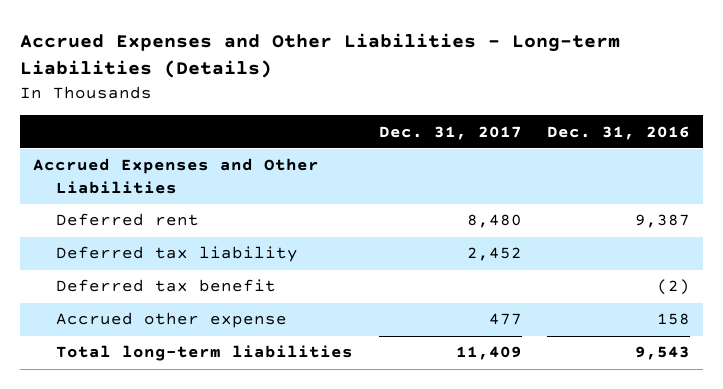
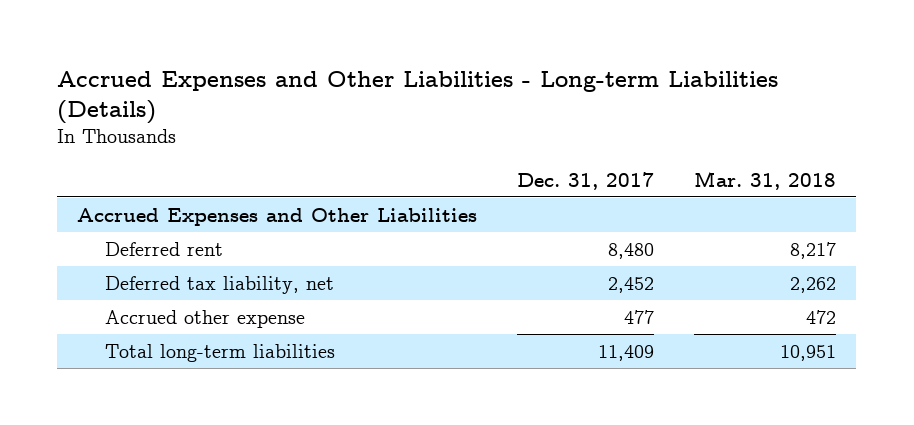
- | Dec. 31, 2017 | Dec. 31, 2016
+ | Dec. 31, 2017 | Mar. 31, 2018
- Deferred tax liability | 2,452 |
- Deferred tax benefit | | (2)
+ Deferred tax liability, net | 2,452 | 2,262

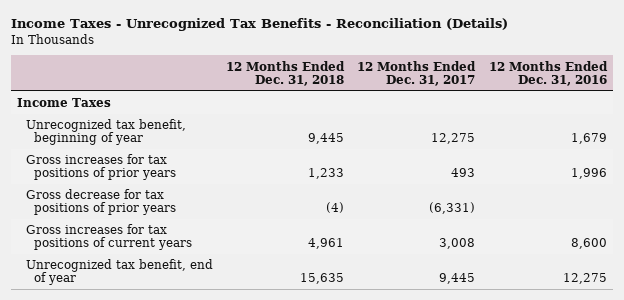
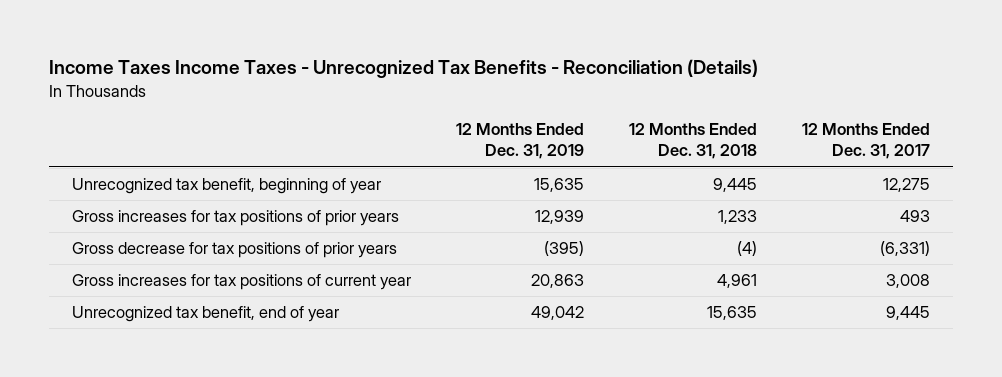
- Income Taxes - Unrecognized Tax Benefits - Reconciliation (Details)
+ Income Taxes Income Taxes - Unrecognized Tax Benefits - Reconciliation (Details)
- | 12 Months Ended Dec. 31, 2018 | 12 Months Ended Dec. 31, 2017 | 12 Months Ended Dec. 31, 2016
+ | 12 Months Ended Dec. 31, 2019 | 12 Months Ended Dec. 31, 2018 | 12 Months Ended Dec. 31, 2017
- Income Taxes
- Gross increases for tax positions of current years | 4,961 | 3,008 | 8,600
+ Gross increases for tax positions of current year | 20,863 | 4,961 | 3,008

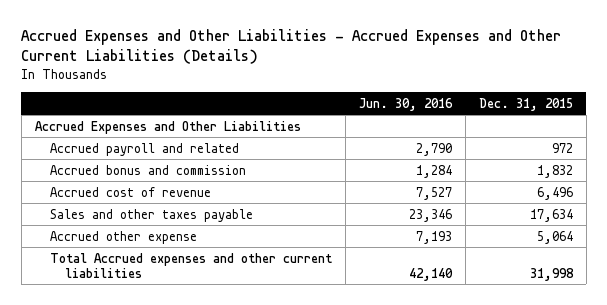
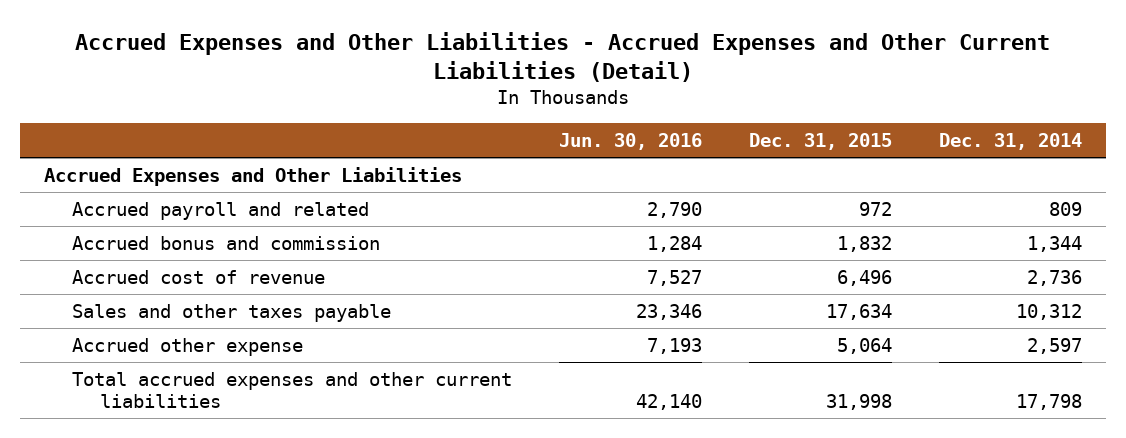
- Accrued Expenses and Other Liabilities - Accrued Expenses and Other Current Liabilities (Details)
+ Accrued Expenses and Other Liabilities - Accrued Expenses and Other Current Liabilities (Detail)
- | Jun. 30, 2016 | Dec. 31, 2015
+ | Jun. 30, 2016 | Dec. 31, 2015 | Dec. 31, 2014
- Total Accrued expenses and other current liabilities | 42,140 | 31,998
+ Total accrued expenses and other current liabilities | 42,140 | 31,998 | 17,798

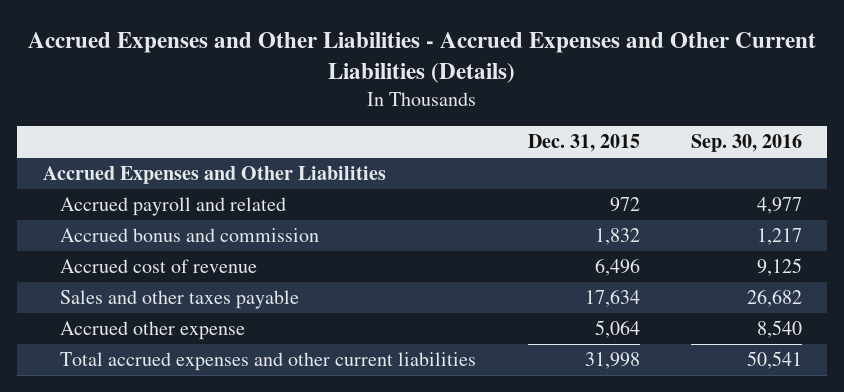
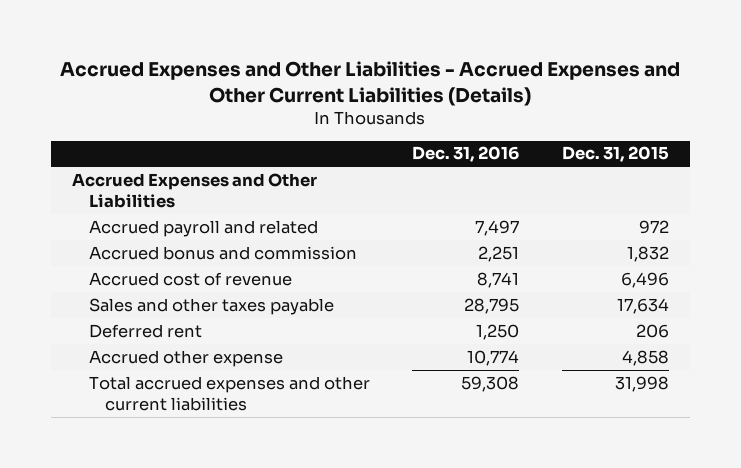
- | Dec. 31, 2015 | Sep. 30, 2016
+ | Dec. 31, 2016 | Dec. 31, 2015
- Accrued other expense | 5,064 | 8,540
+ Deferred rent | 1,250 | 206
+ Accrued other expense | 10,774 | 4,858

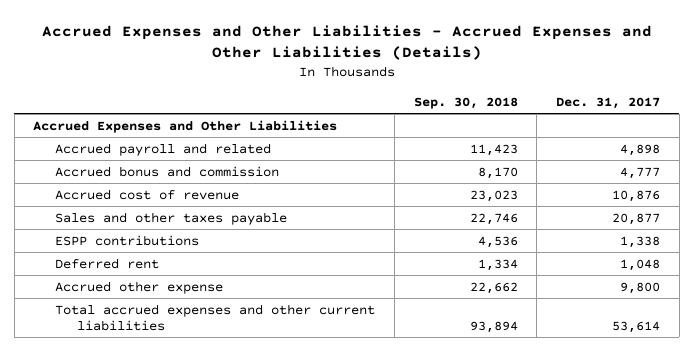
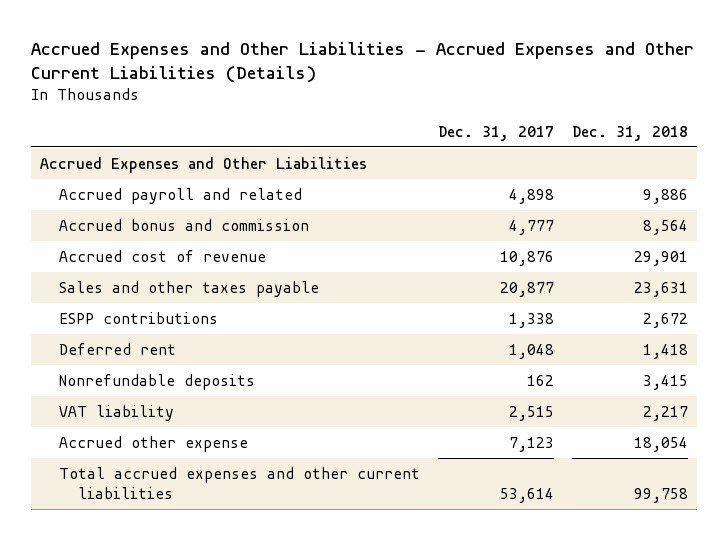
- Accrued Expenses and Other Liabilities - Accrued Expenses and Other Liabilities (Details)
+ Accrued Expenses and Other Liabilities - Accrued Expenses and Other Current Liabilities (Details)
- | Sep. 30, 2018 | Dec. 31, 2017
+ | Dec. 31, 2017 | Dec. 31, 2018
- Accrued other expense | 22,662 | 9,800
+ Nonrefundable deposits | 162 | 3,415
+ VAT liability | 2,515 | 2,217
+ Accrued other expense | 7,123 | 18,054

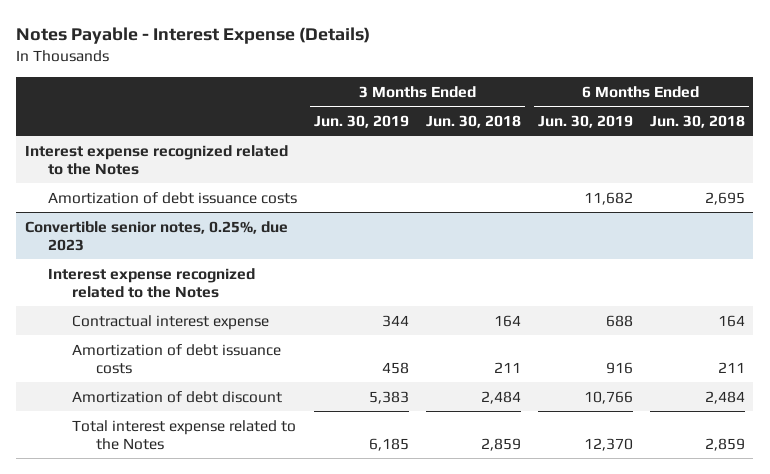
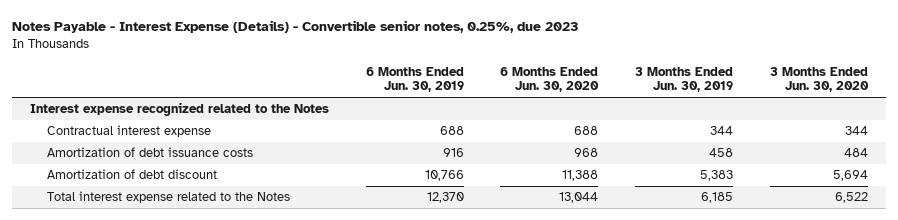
- Notes Payable - Interest Expense (Details)
+ Notes Payable - Interest Expense (Details) - Convertible senior notes, 0.25%, due 2023
- | 3 Months Ended Jun. 30, 2019 | 3 Months Ended Jun. 30, 2018 | 6 Months Ended Jun. 30, 2019 | 6 Months Ended Jun. 30, 2018
+ | 6 Months Ended Jun. 30, 2019 | 6 Months Ended Jun. 30, 2020 | 3 Months Ended Jun. 30, 2019 | 3 Months Ended Jun. 30, 2020
- Amortization of debt issuance costs | | | 11,682 | 2,695
- Convertible senior notes, 0.25%, due 2023
- Interest expense recognized related to the Notes

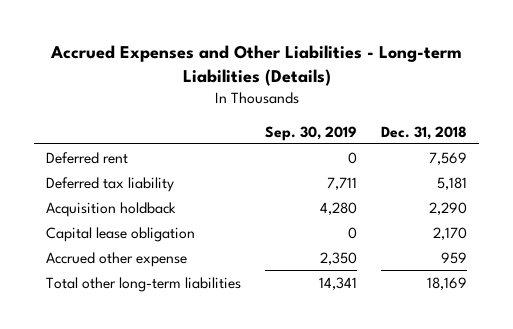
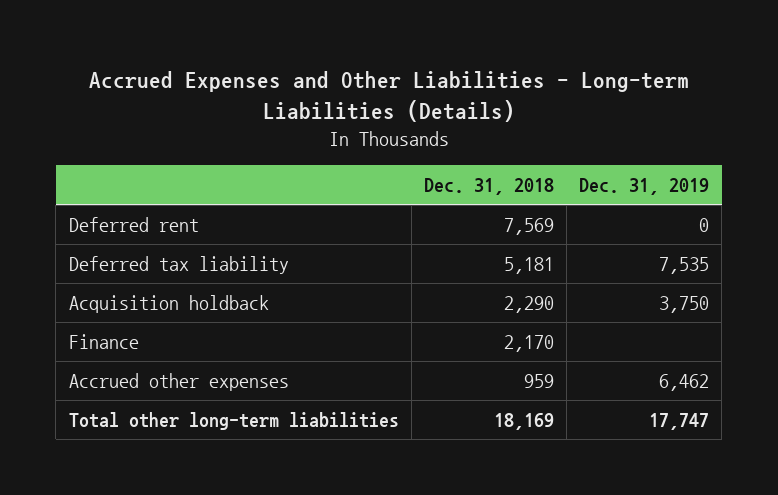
- | Sep. 30, 2019 | Dec. 31, 2018
+ | Dec. 31, 2018 | Dec. 31, 2019
- Capital lease obligation | 0 | 2,170
- Accrued other expense | 2,350 | 959
+ Finance | 2,170 |
+ Accrued other expenses | 959 | 6,462

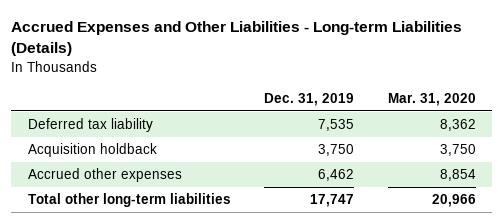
- | Dec. 31, 2018 | Dec. 31, 2019
+ | Dec. 31, 2019 | Mar. 31, 2020
- Deferred rent | 7,569 | 0
- Finance | 2,170 |

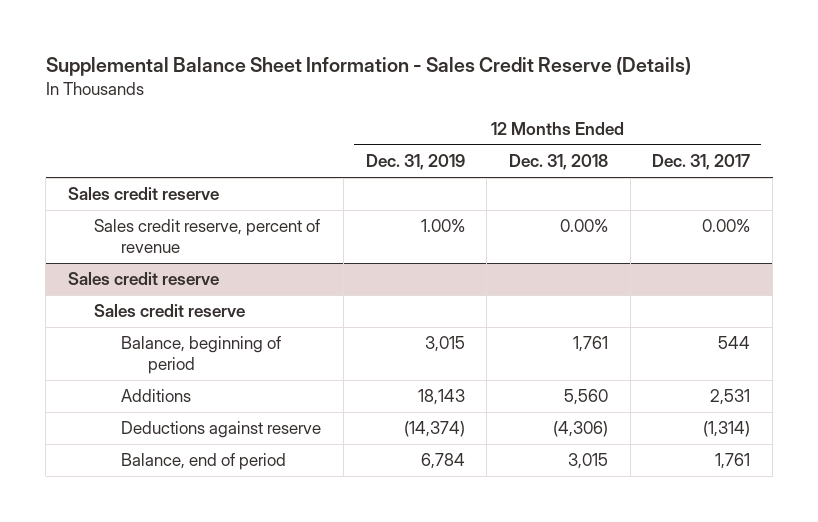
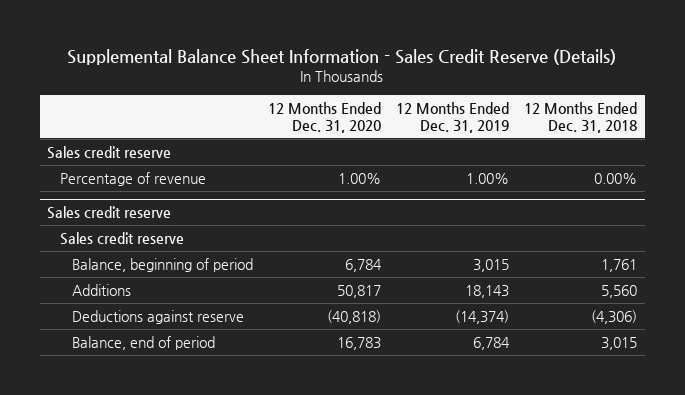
- | 12 Months Ended Dec. 31, 2019 | 12 Months Ended Dec. 31, 2018 | 12 Months Ended Dec. 31, 2017
+ | 12 Months Ended Dec. 31, 2020 | 12 Months Ended Dec. 31, 2019 | 12 Months Ended Dec. 31, 2018
- Sales credit reserve, percent of revenue | 1.00% | 0.00% | 0.00%
+ Percentage of revenue | 1.00% | 1.00% | 0.00%

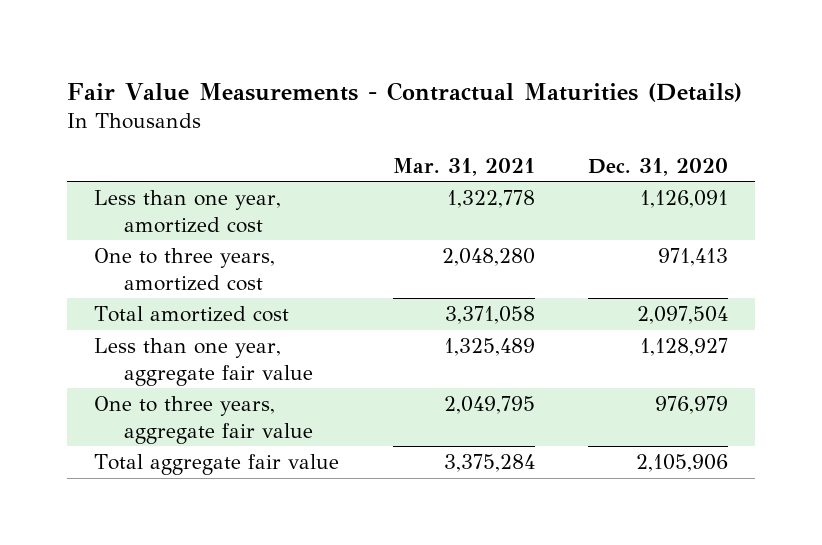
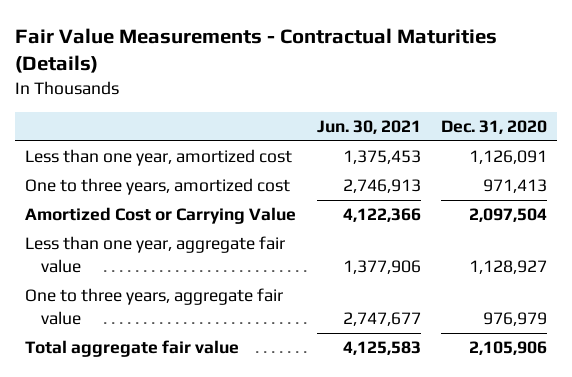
- | Mar. 31, 2021 | Dec. 31, 2020
+ | Jun. 30, 2021 | Dec. 31, 2020
- Total amortized cost | 3,371,058 | 2,097,504
+ Amortized Cost or Carrying Value | 4,122,366 | 2,097,504

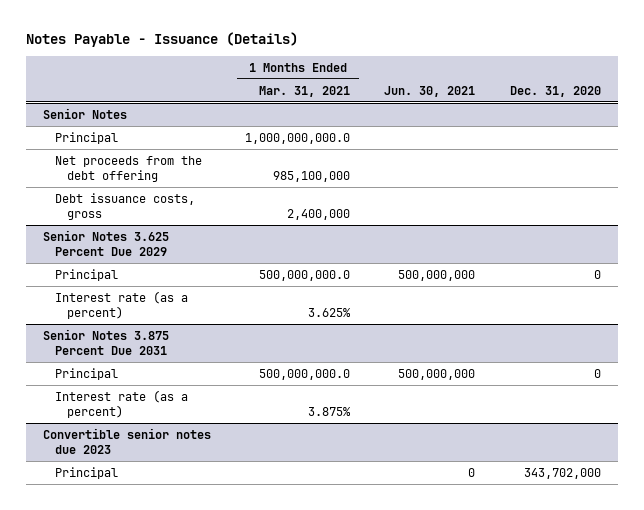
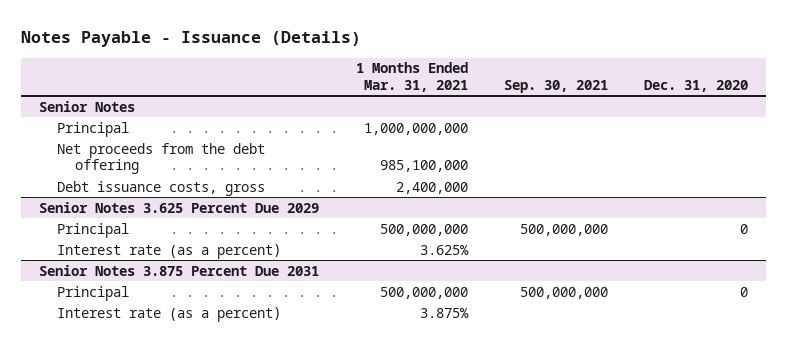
- | 1 Months Ended Mar. 31, 2021 | Jun. 30, 2021 | Dec. 31, 2020
+ | 1 Months Ended Mar. 31, 2021 | Sep. 30, 2021 | Dec. 31, 2020
@ Senior Notes
- Principal | 1,000,000,000.0 | |
+ Principal | 1,000,000,000 | |
@ Senior Notes 3.625 Percent Due 2029
- Principal | 500,000,000.0 | 500,000,000 | 0
+ Principal | 500,000,000 | 500,000,000 | 0
@ Senior Notes 3.875 Percent Due 2031
- Principal | 500,000,000.0 | 500,000,000 | 0
+ Principal | 500,000,000 | 500,000,000 | 0
- Convertible senior notes due 2023
- Principal | | 0 | 343,702,000

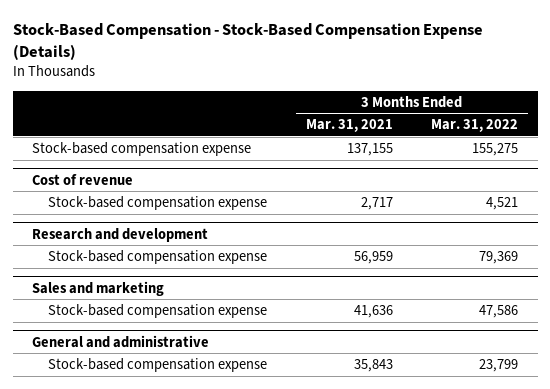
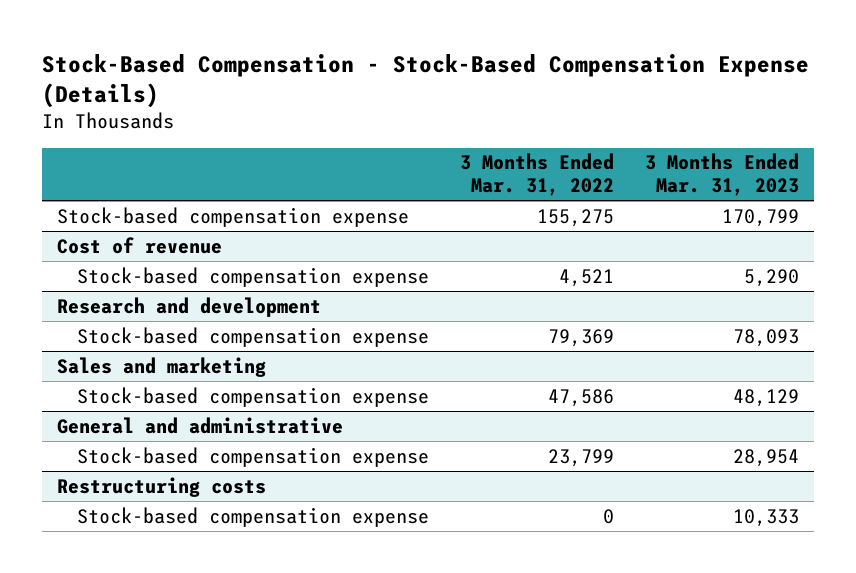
- | 3 Months Ended Mar. 31, 2021 | 3 Months Ended Mar. 31, 2022
+ | 3 Months Ended Mar. 31, 2022 | 3 Months Ended Mar. 31, 2023
+ Restructuring costs
+ Stock-based compensation expense | 0 | 10,333

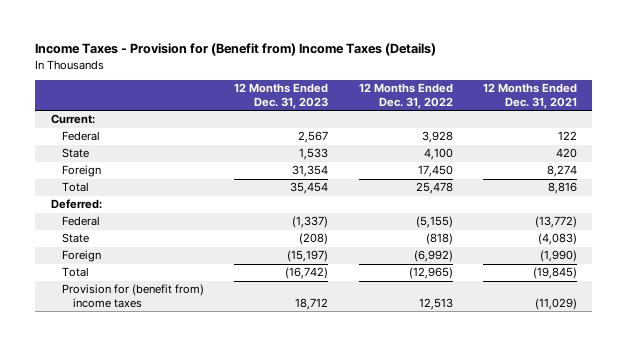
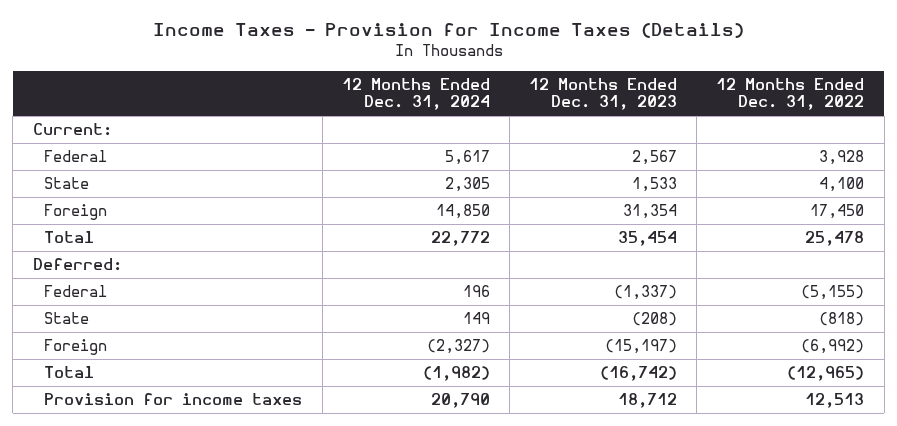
- Income Taxes - Provision for (Benefit from) Income Taxes (Details)
+ Income Taxes - Provision for Income Taxes (Details)
- | 12 Months Ended Dec. 31, 2023 | 12 Months Ended Dec. 31, 2022 | 12 Months Ended Dec. 31, 2021
+ | 12 Months Ended Dec. 31, 2024 | 12 Months Ended Dec. 31, 2023 | 12 Months Ended Dec. 31, 2022
- Provision for (benefit from) income taxes | 18,712 | 12,513 | (11,029)
+ Provision for income taxes | 20,790 | 18,712 | 12,513

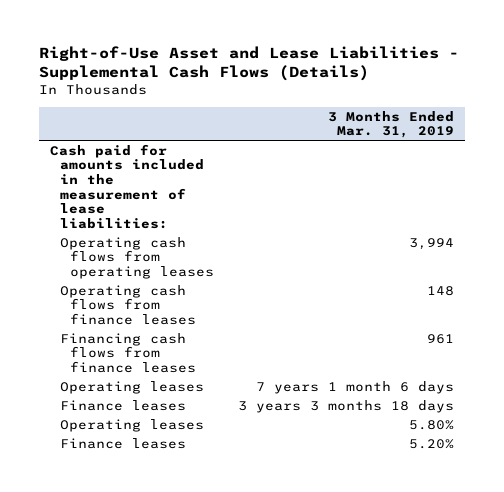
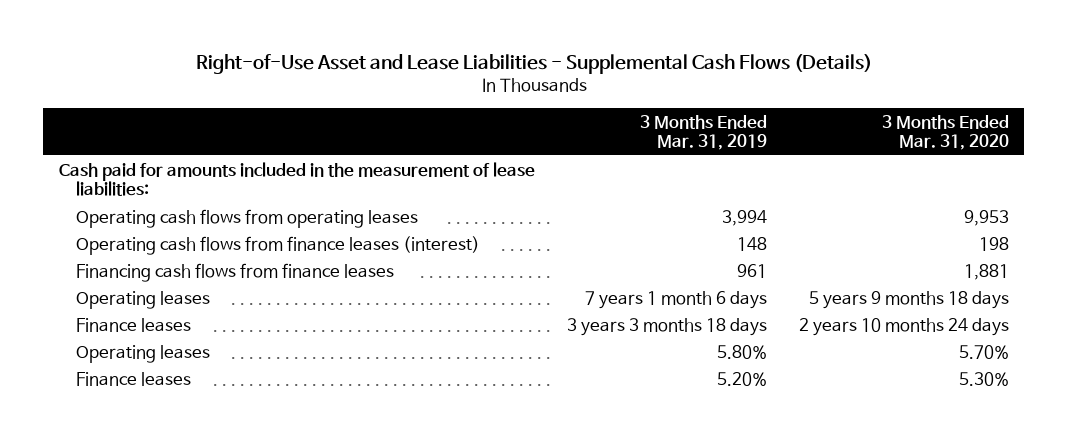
- | 3 Months Ended Mar. 31, 2019
+ | 3 Months Ended Mar. 31, 2019 | 3 Months Ended Mar. 31, 2020
- Operating cash flows from finance leases | 148
+ Operating cash flows from finance leases (interest) | 148 | 198

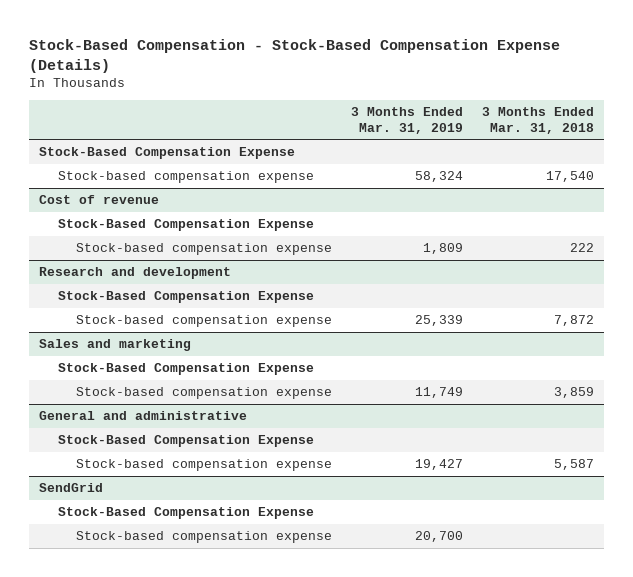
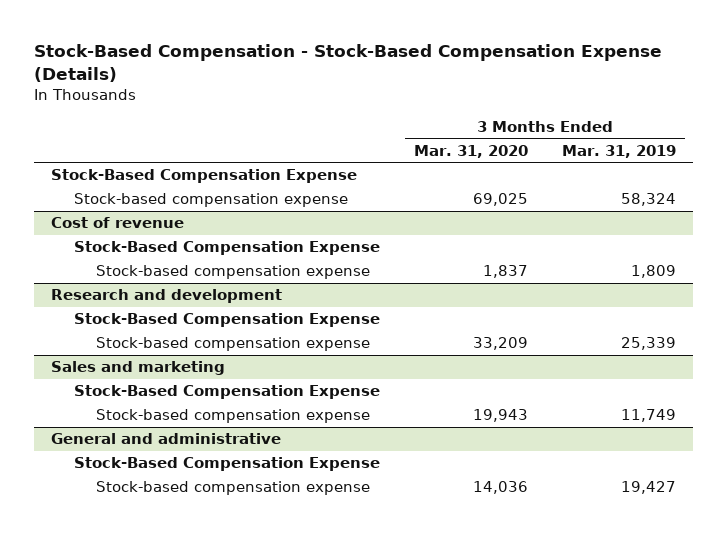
- | 3 Months Ended Mar. 31, 2019 | 3 Months Ended Mar. 31, 2018
+ | 3 Months Ended Mar. 31, 2020 | 3 Months Ended Mar. 31, 2019
- SendGrid
- Stock-Based Compensation Expense
- Stock-based compensation expense | 20,700 |

